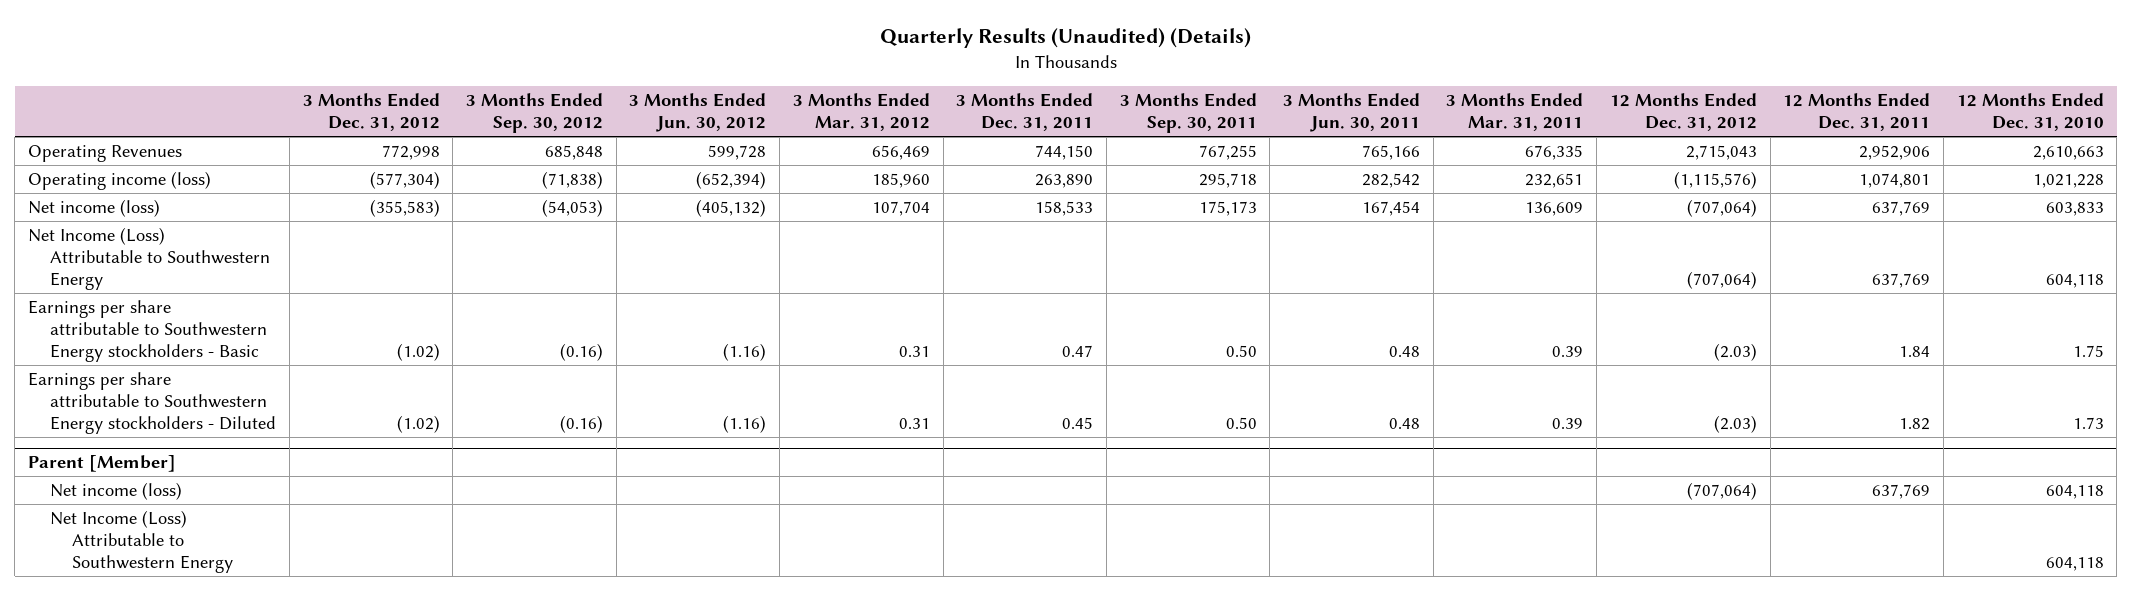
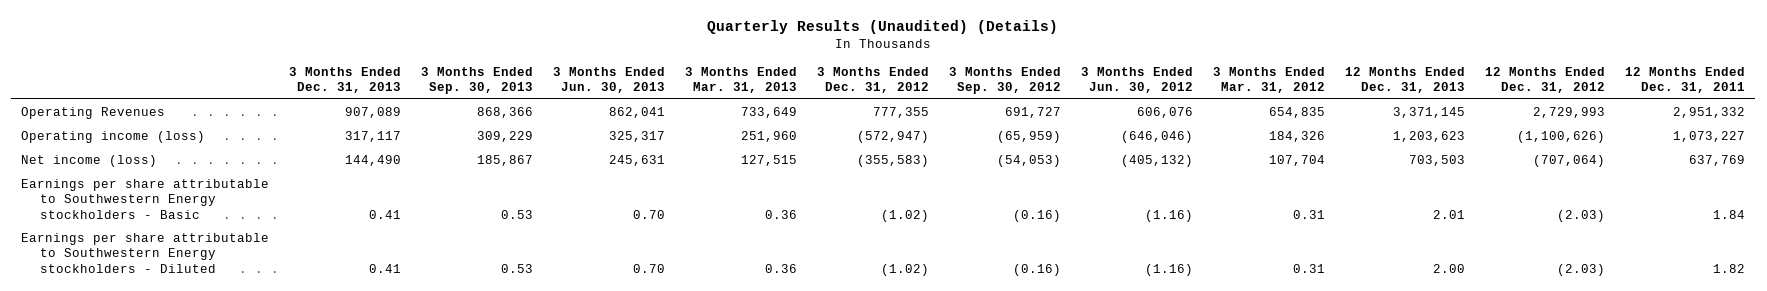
- | 3 Months Ended Dec. 31, 2012 | 3 Months Ended Sep. 30, 2012 | 3 Months Ended Jun. 30, 2012 | 3 Months Ended Mar. 31, 2012 | 3 Months Ended Dec. 31, 2011 | 3 Months Ended Sep. 30, 2011 | 3 Months Ended Jun. 30, 2011 | 3 Months Ended Mar. 31, 2011 | 12 Months Ended Dec. 31, 2012 | 12 Months Ended Dec. 31, 2011 | 12 Months Ended Dec. 31, 2010
+ | 3 Months Ended Dec. 31, 2013 | 3 Months Ended Sep. 30, 2013 | 3 Months Ended Jun. 30, 2013 | 3 Months Ended Mar. 31, 2013 | 3 Months Ended Dec. 31, 2012 | 3 Months Ended Sep. 30, 2012 | 3 Months Ended Jun. 30, 2012 | 3 Months Ended Mar. 31, 2012 | 12 Months Ended Dec. 31, 2013 | 12 Months Ended Dec. 31, 2012 | 12 Months Ended Dec. 31, 2011
- Operating Revenues | 772,998 | 685,848 | 599,728 | 656,469 | 744,150 | 767,255 | 765,166 | 676,335 | 2,715,043 | 2,952,906 | 2,610,663
- Operating income (loss) | (577,304) | (71,838) | (652,394) | 185,960 | 263,890 | 295,718 | 282,542 | 232,651 | (1,115,576) | 1,074,801 | 1,021,228
+ Operating Revenues | 907,089 | 868,366 | 862,041 | 733,649 | 777,355 | 691,727 | 606,076 | 654,835 | 3,371,145 | 2,729,993 | 2,951,332
+ Operating income (loss) | 317,117 | 309,229 | 325,317 | 251,960 | (572,947) | (65,959) | (646,046) | 184,326 | 1,203,623 | (1,100,626) | 1,073,227
- Net Income (Loss) Attributable to Southwestern Energy | | | | | | | | | (707,064) | 637,769 | 604,118
- Parent [Member]
- Net income (loss) | | | | | | | | | (707,064) | 637,769 | 604,118
- Net Income (Loss) Attributable to Southwestern Energy | | | | | | | | | | | 604,118

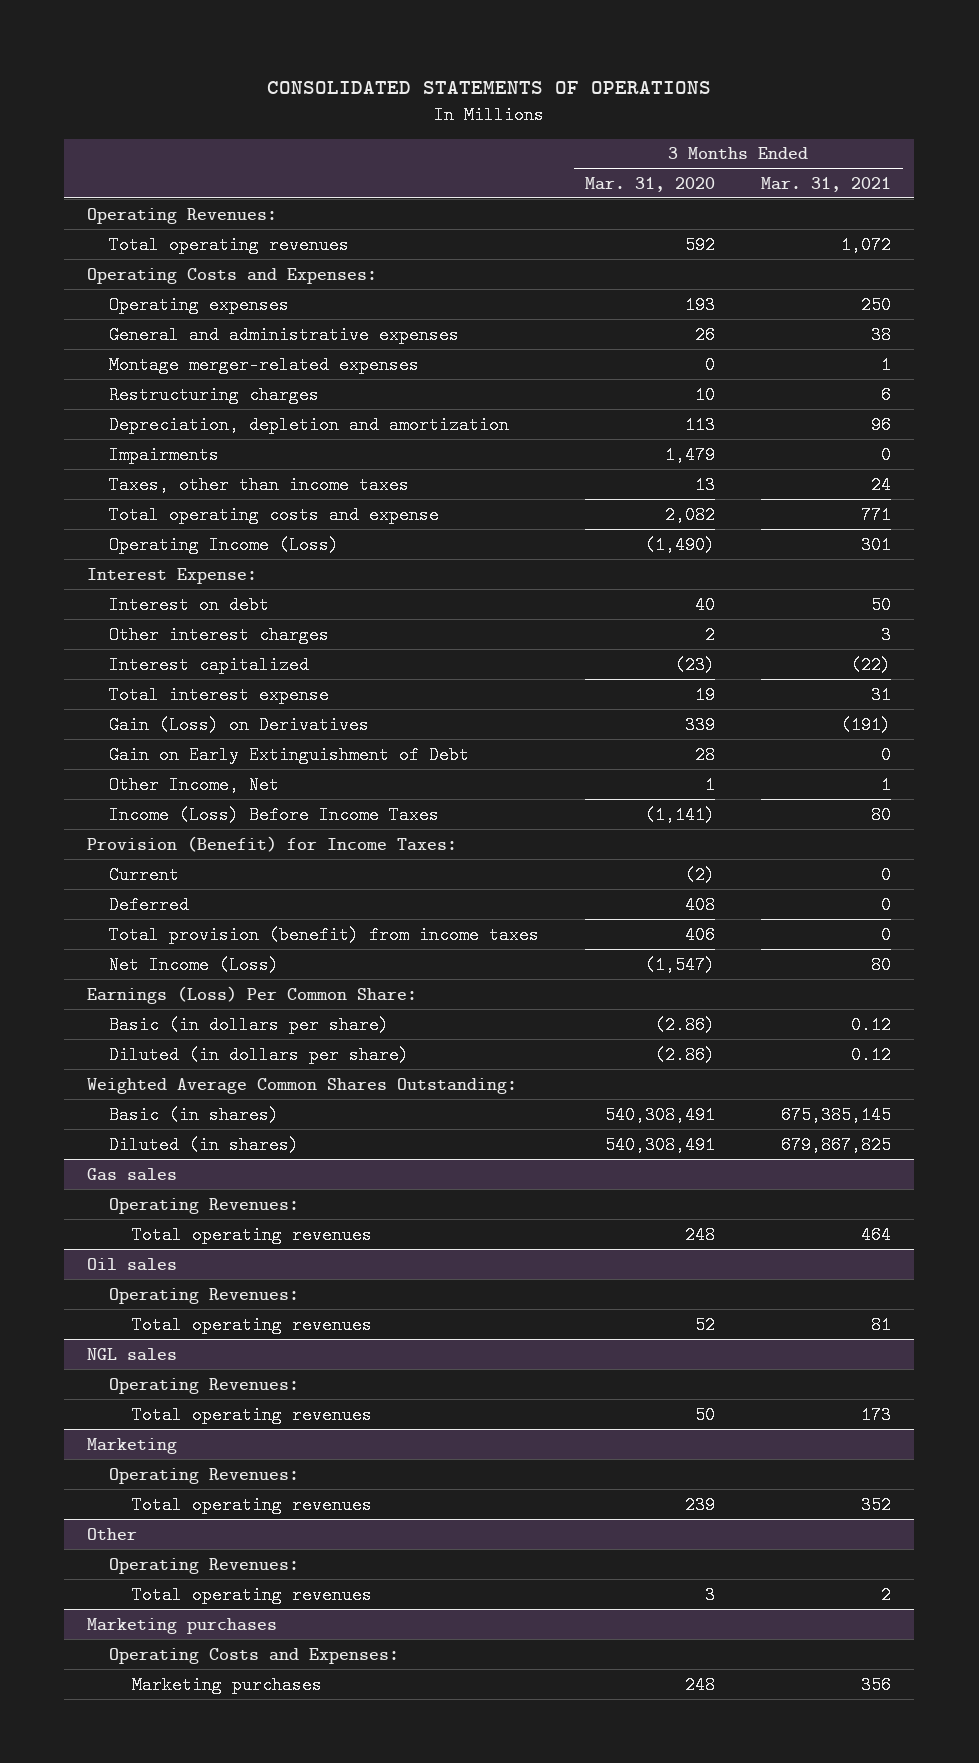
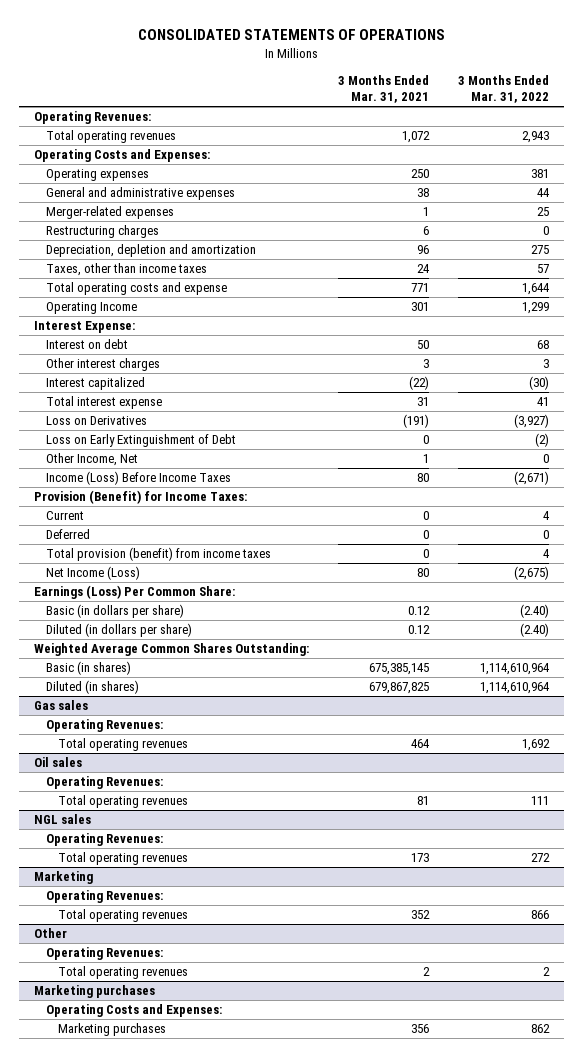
- | 3 Months Ended Mar. 31, 2020 | 3 Months Ended Mar. 31, 2021
+ | 3 Months Ended Mar. 31, 2021 | 3 Months Ended Mar. 31, 2022
- Montage merger-related expenses | 0 | 1
+ Merger-related expenses | 1 | 25
- Impairments | 1,479 | 0
- Operating Income (Loss) | (1,490) | 301
+ Operating Income | 301 | 1,299
- Gain (Loss) on Derivatives | 339 | (191)
- Gain on Early Extinguishment of Debt | 28 | 0
+ Loss on Derivatives | (191) | (3,927)
+ Loss on Early Extinguishment of Debt | 0 | (2)

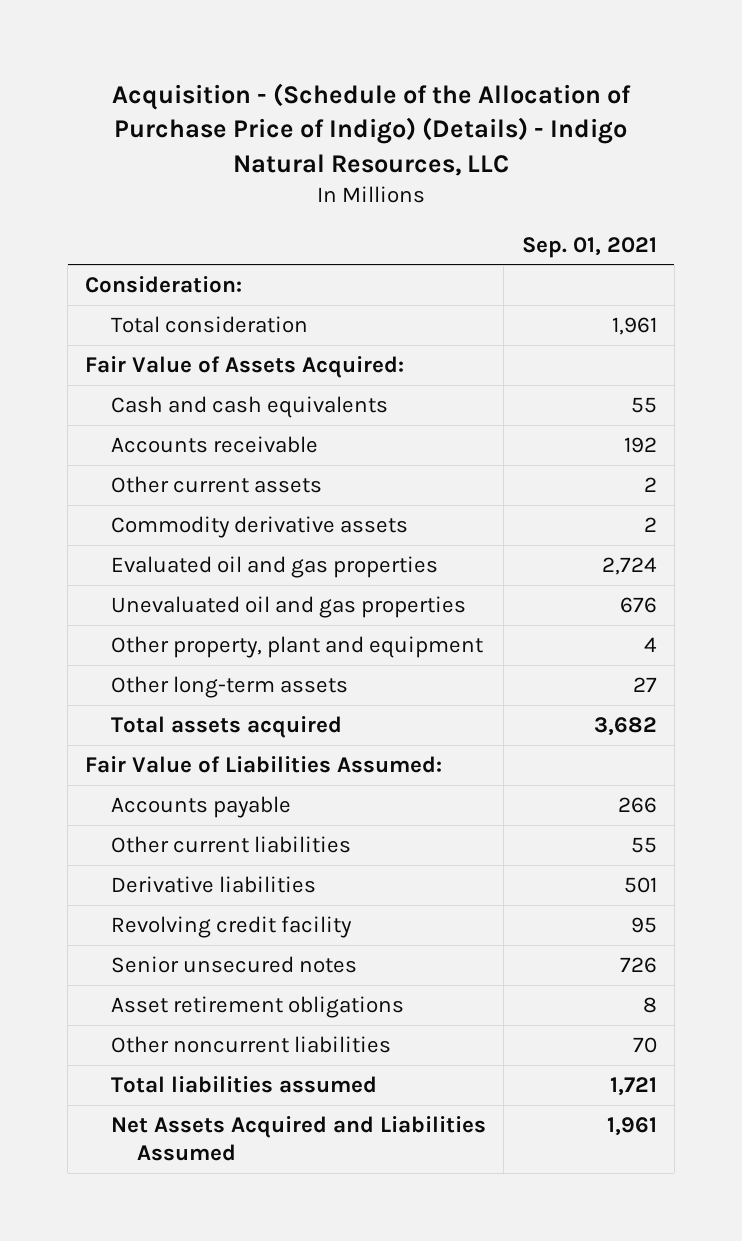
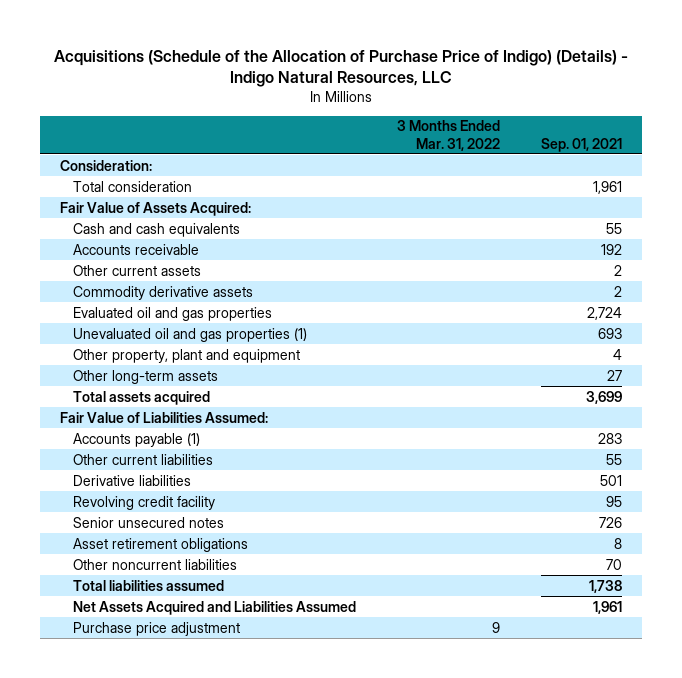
- Acquisition - (Schedule of the Allocation of Purchase Price of Indigo) (Details) - Indigo Natural Resources, LLC
+ Acquisitions (Schedule of the Allocation of Purchase Price of Indigo) (Details) - Indigo Natural Resources, LLC
- | Sep. 01, 2021
+ | 3 Months Ended Mar. 31, 2022 | Sep. 01, 2021
- Unevaluated oil and gas properties | 676
+ Unevaluated oil and gas properties (1) | | 693
- Total assets acquired | 3,682
+ Total assets acquired | | 3,699
- Accounts payable | 266
+ Accounts payable (1) | | 283
- Total liabilities assumed | 1,721
+ Total liabilities assumed | | 1,738
+ Purchase price adjustment | 9 |

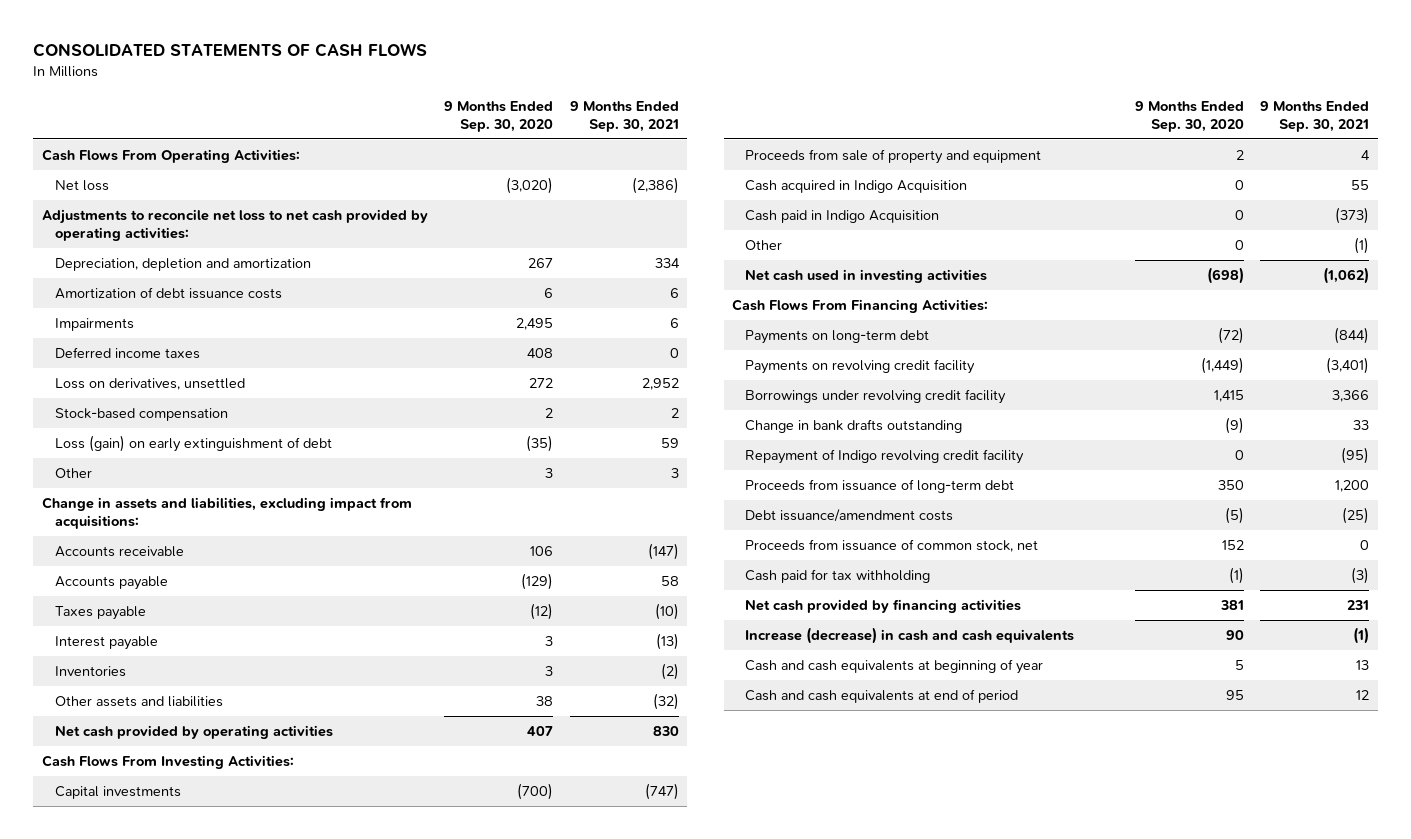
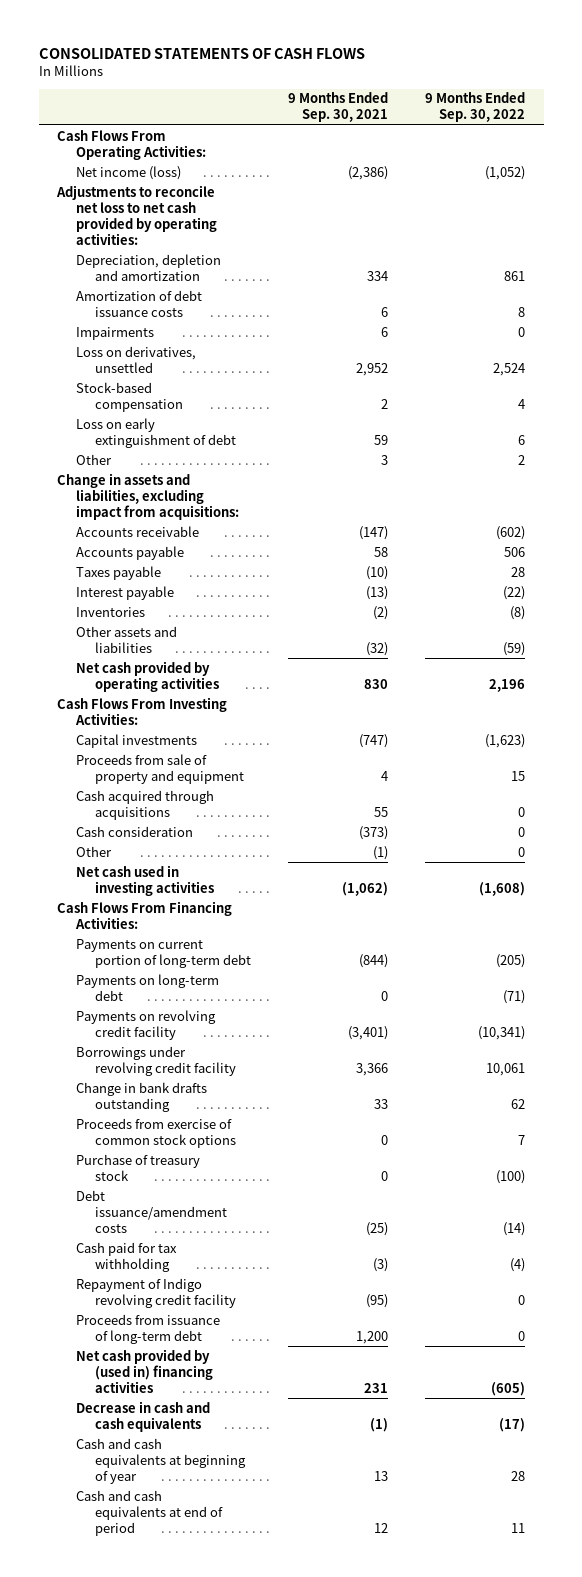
- | 9 Months Ended Sep. 30, 2020 | 9 Months Ended Sep. 30, 2021
+ | 9 Months Ended Sep. 30, 2021 | 9 Months Ended Sep. 30, 2022
- Net loss | (3,020) | (2,386)
+ Net income (loss) | (2,386) | (1,052)
- Deferred income taxes | 408 | 0
- Loss (gain) on early extinguishment of debt | (35) | 59
+ Loss on early extinguishment of debt | 59 | 6
- Cash acquired in Indigo Acquisition | 0 | 55
- Cash paid in Indigo Acquisition | 0 | (373)
+ Cash acquired through acquisitions | 55 | 0
+ Cash consideration | (373) | 0
- Payments on long-term debt | (72) | (844)
+ Payments on current portion of long-term debt | (844) | (205)
+ Payments on long-term debt | 0 | (71)
+ Proceeds from exercise of common stock options | 0 | 7
+ Purchase of treasury stock | 0 | (100)
- Proceeds from issuance of common stock, net | 152 | 0
- Net cash provided by financing activities | 381 | 231
- Increase (decrease) in cash and cash equivalents | 90 | (1)
moved down: Repayment of Indigo revolving credit facility | (95) | 0
moved down: Proceeds from issuance of long-term debt | 1,200 | 0
+ Net cash provided by (used in) financing activities | 231 | (605)
+ Decrease in cash and cash equivalents | (1) | (17)

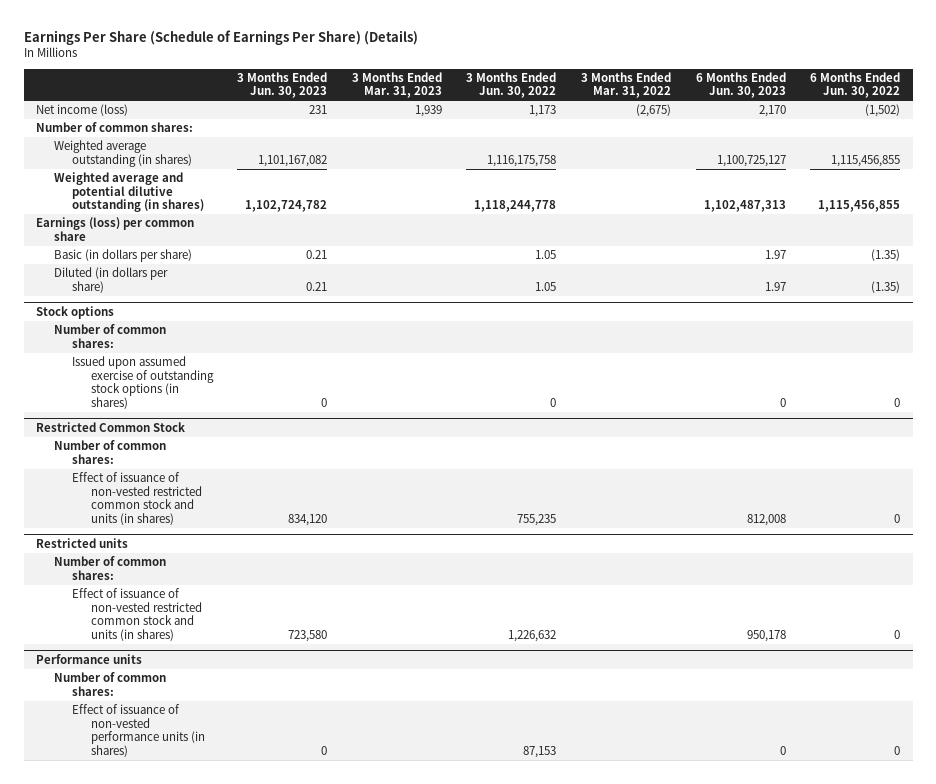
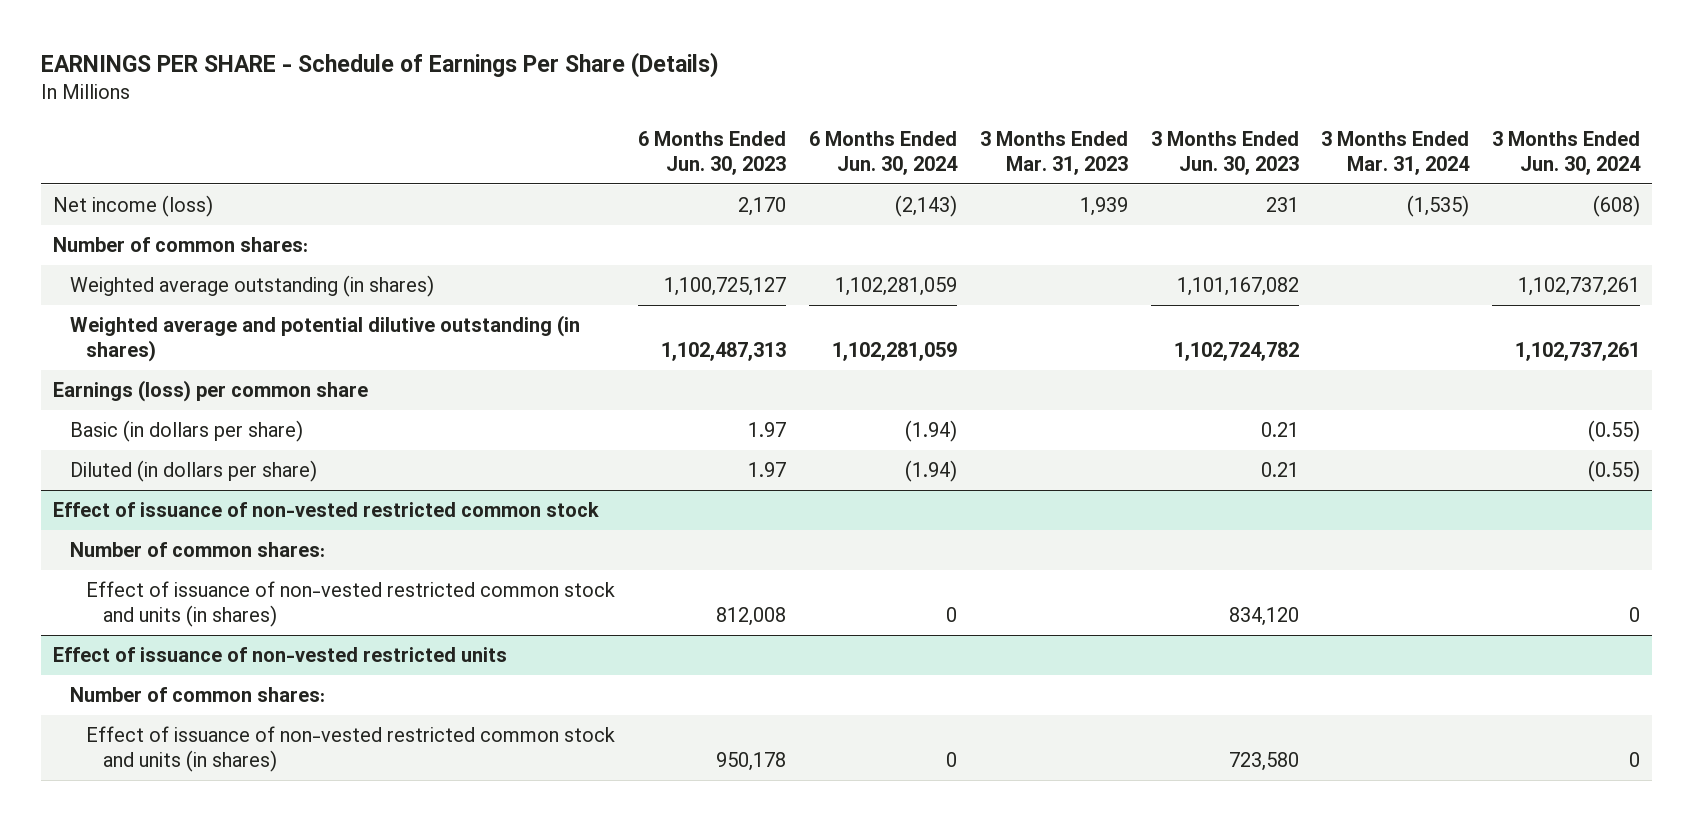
- Earnings Per Share (Schedule of Earnings Per Share) (Details)
+ EARNINGS PER SHARE - Schedule of Earnings Per Share (Details)
- | 3 Months Ended Jun. 30, 2023 | 3 Months Ended Mar. 31, 2023 | 3 Months Ended Jun. 30, 2022 | 3 Months Ended Mar. 31, 2022 | 6 Months Ended Jun. 30, 2023 | 6 Months Ended Jun. 30, 2022
+ | 6 Months Ended Jun. 30, 2023 | 6 Months Ended Jun. 30, 2024 | 3 Months Ended Mar. 31, 2023 | 3 Months Ended Jun. 30, 2023 | 3 Months Ended Mar. 31, 2024 | 3 Months Ended Jun. 30, 2024
- Stock options
- Number of common shares:
- Issued upon assumed exercise of outstanding stock options (in shares) | 0 | | 0 | | 0 | 0
- Restricted Common Stock
+ Effect of issuance of non-vested restricted common stock
- Restricted units
+ Effect of issuance of non-vested restricted units
- Performance units
- Number of common shares:
- Effect of issuance of non-vested performance units (in shares) | 0 | | 87,153 | | 0 | 0

